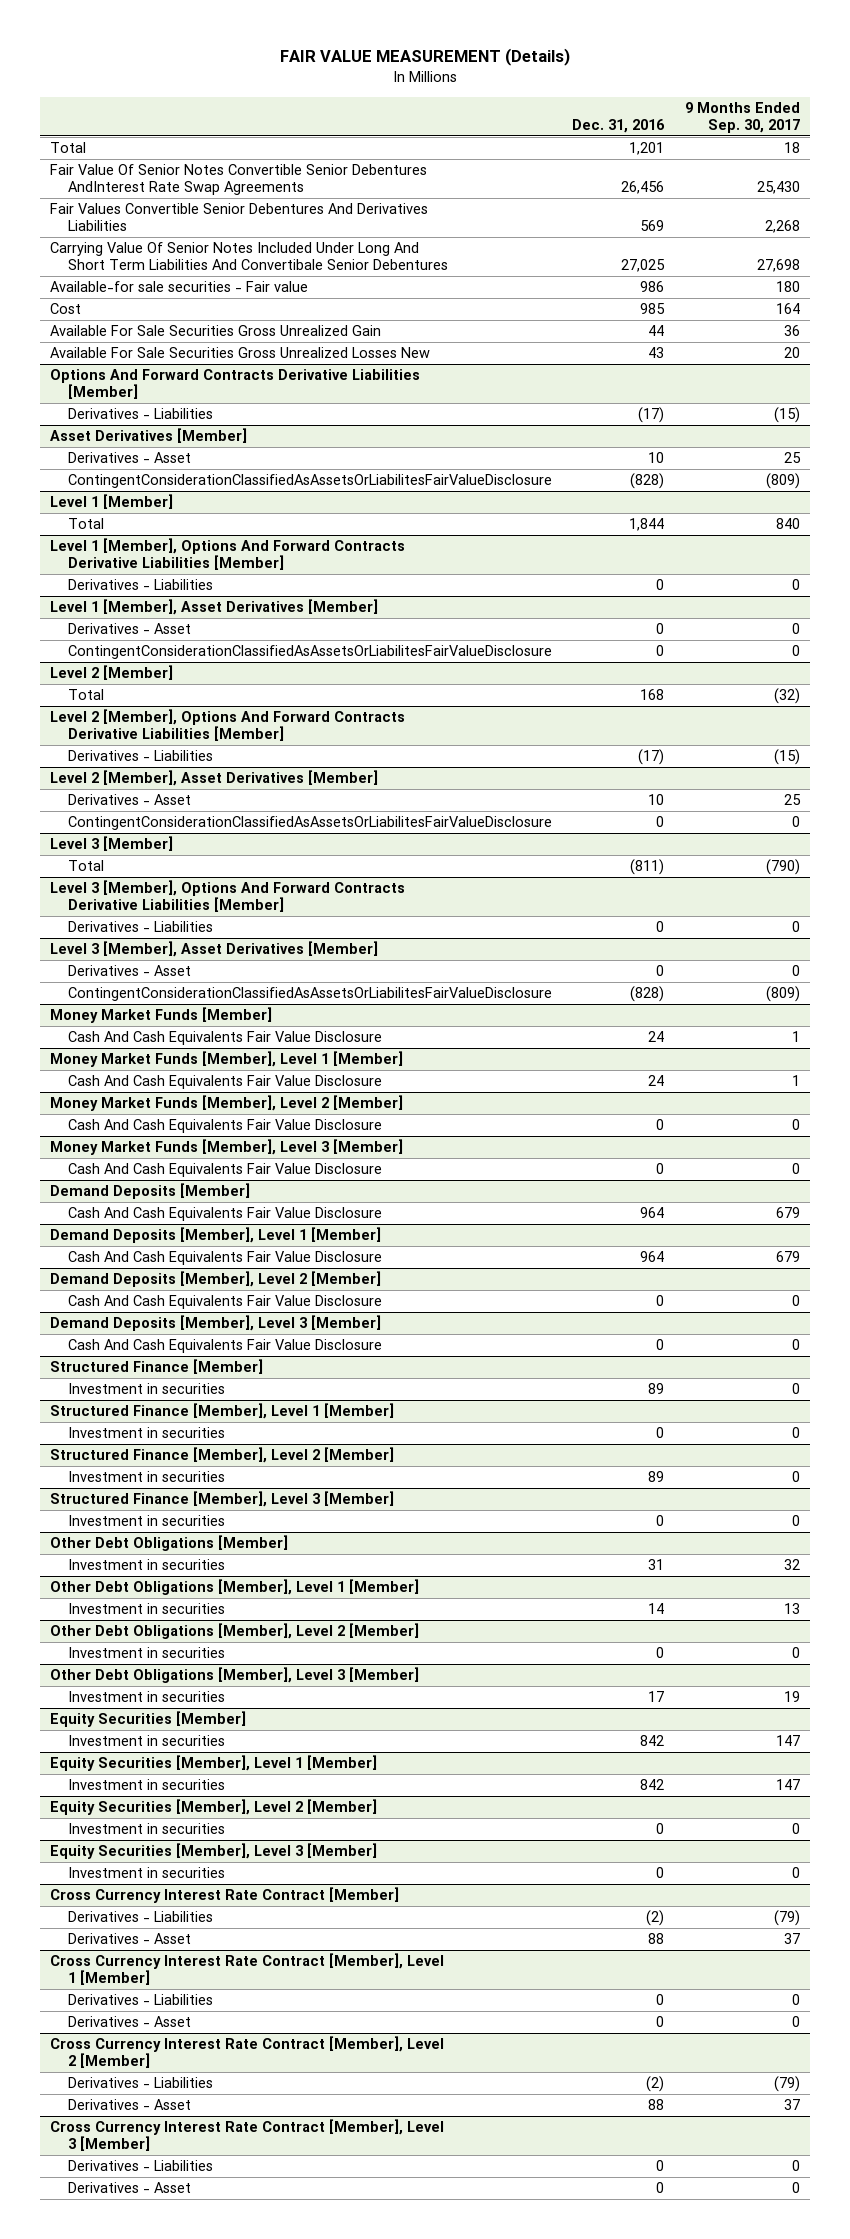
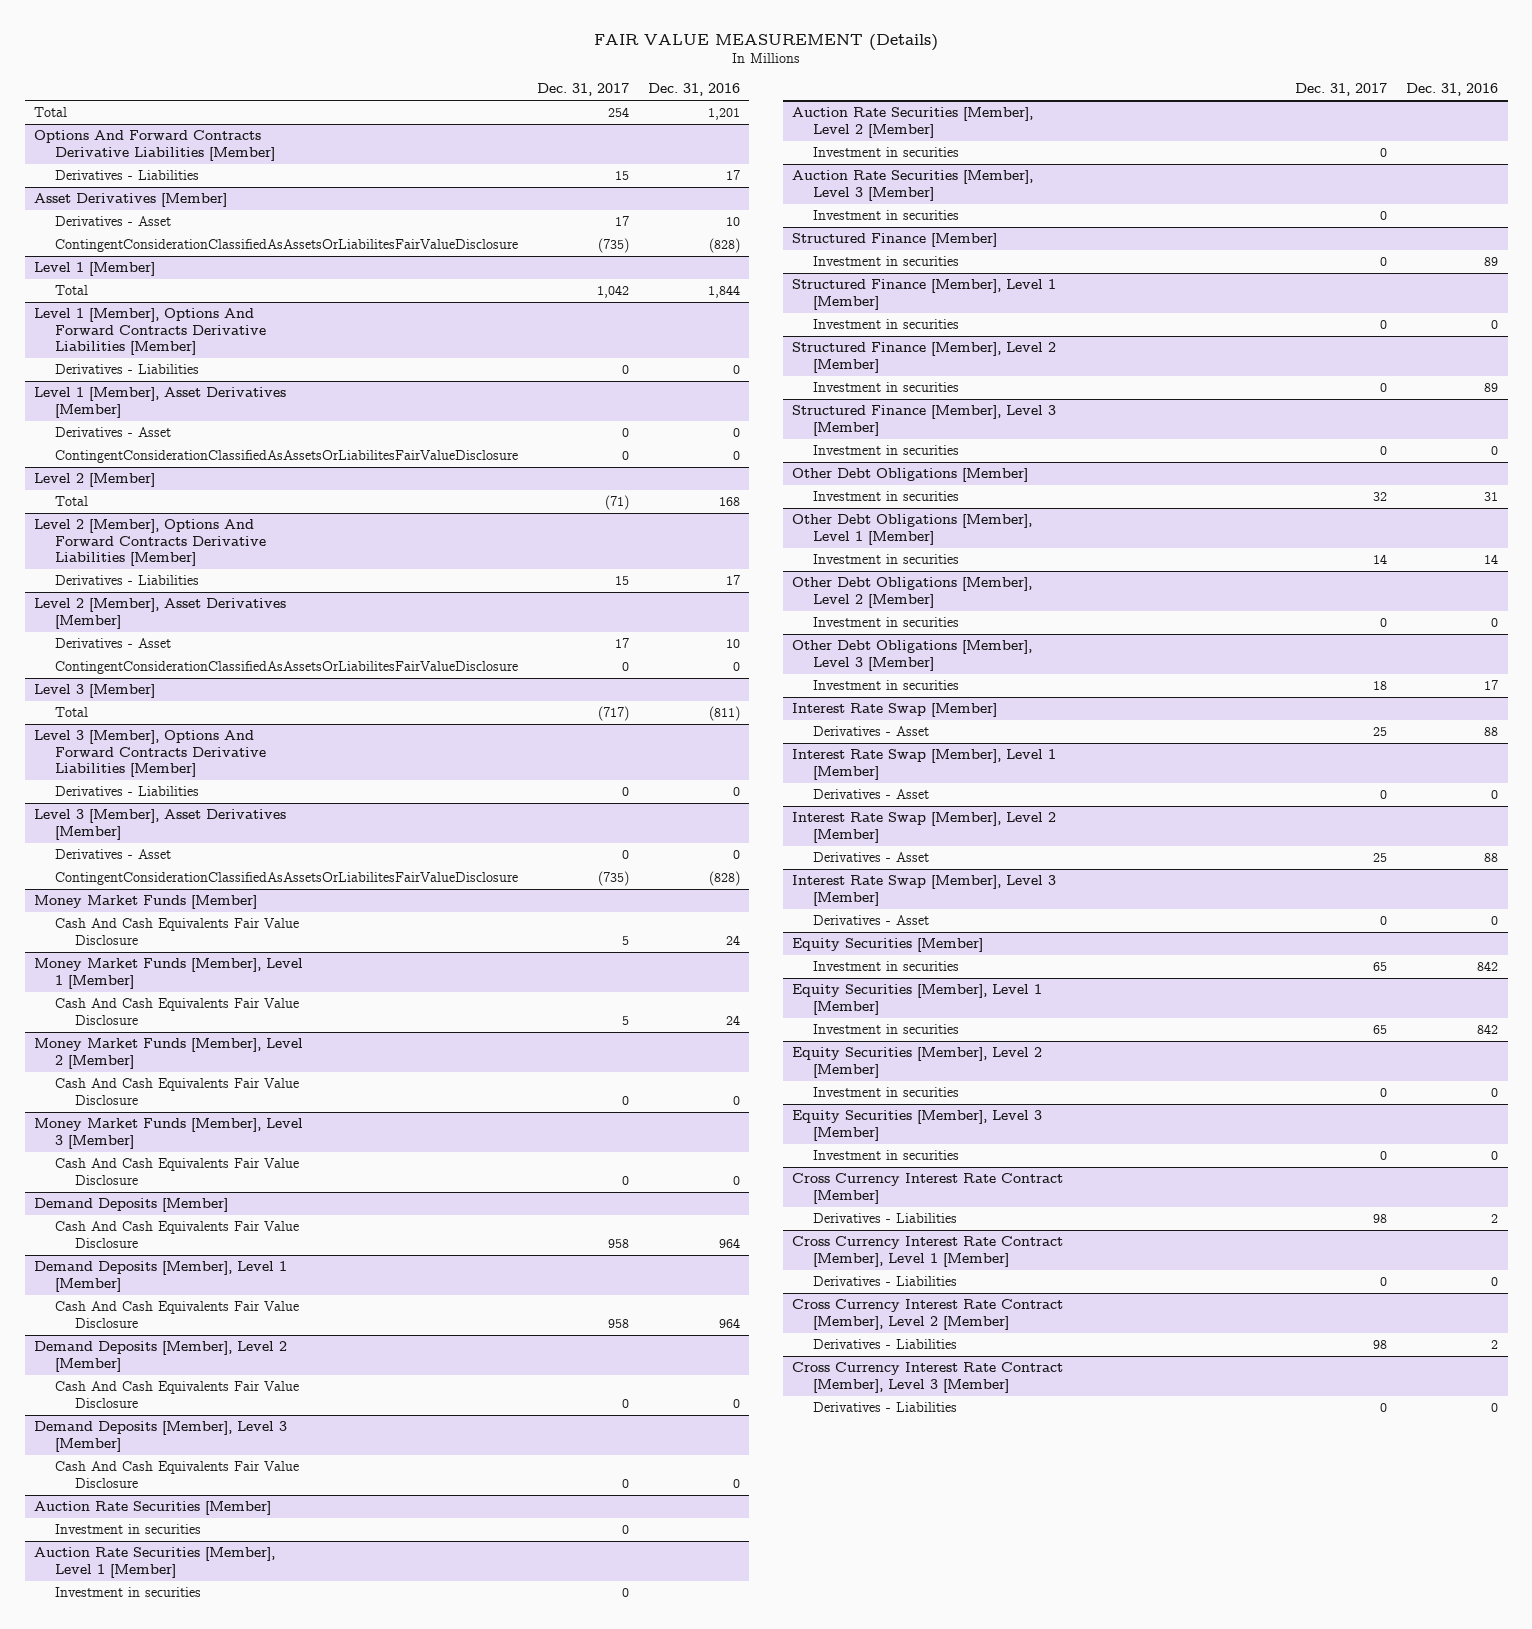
- | Dec. 31, 2016 | 9 Months Ended Sep. 30, 2017
+ | Dec. 31, 2017 | Dec. 31, 2016
- Fair Value Of Senior Notes Convertible Senior Debentures AndInterest Rate Swap Agreements | 26,456 | 25,430
- Fair Values Convertible Senior Debentures And Derivatives Liabilities | 569 | 2,268
- Carrying Value Of Senior Notes Included Under Long And Short Term Liabilities And Convertibale Senior Debentures | 27,025 | 27,698
- Available-for sale securities - Fair value | 986 | 180
- Cost | 985 | 164
- Available For Sale Securities Gross Unrealized Gain | 44 | 36
- Available For Sale Securities Gross Unrealized Losses New | 43 | 20
@ Options And Forward Contracts Derivative Liabilities [Member]
- Derivatives - Liabilities | (17) | (15)
+ Derivatives - Liabilities | 15 | 17
@ Level 2 [Member], Options And Forward Contracts Derivative Liabilities [Member]
- Derivatives - Liabilities | (17) | (15)
+ Derivatives - Liabilities | 15 | 17
+ Auction Rate Securities [Member]
+ Investment in securities | 0 |
+ Auction Rate Securities [Member], Level 1 [Member]
+ Investment in securities | 0 |
+ Auction Rate Securities [Member], Level 2 [Member]
+ Investment in securities | 0 |
+ Auction Rate Securities [Member], Level 3 [Member]
+ Investment in securities | 0 |
+ Interest Rate Swap [Member]
+ Derivatives - Asset | 25 | 88
+ Interest Rate Swap [Member], Level 1 [Member]
+ Derivatives - Asset | 0 | 0
+ Interest Rate Swap [Member], Level 2 [Member]
+ Derivatives - Asset | 25 | 88
+ Interest Rate Swap [Member], Level 3 [Member]
+ Derivatives - Asset | 0 | 0
@ Cross Currency Interest Rate Contract [Member]
- Derivatives - Liabilities | (2) | (79)
- Derivatives - Asset | 88 | 37
+ Derivatives - Liabilities | 98 | 2
@ Cross Currency Interest Rate Contract [Member], Level 1 [Member]
- Derivatives - Asset | 0 | 0
@ Cross Currency Interest Rate Contract [Member], Level 2 [Member]
- Derivatives - Liabilities | (2) | (79)
- Derivatives - Asset | 88 | 37
+ Derivatives - Liabilities | 98 | 2
@ Cross Currency Interest Rate Contract [Member], Level 3 [Member]
- Derivatives - Asset | 0 | 0

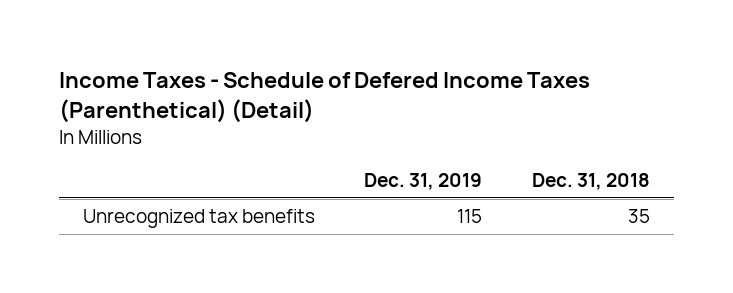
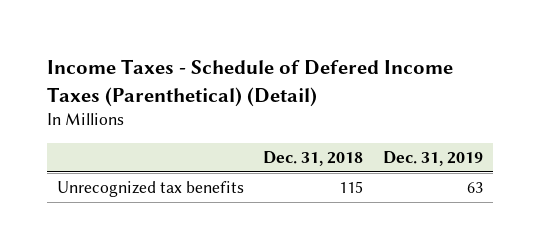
- | Dec. 31, 2019 | Dec. 31, 2018
+ | Dec. 31, 2018 | Dec. 31, 2019
- Unrecognized tax benefits | 115 | 35
+ Unrecognized tax benefits | 115 | 63

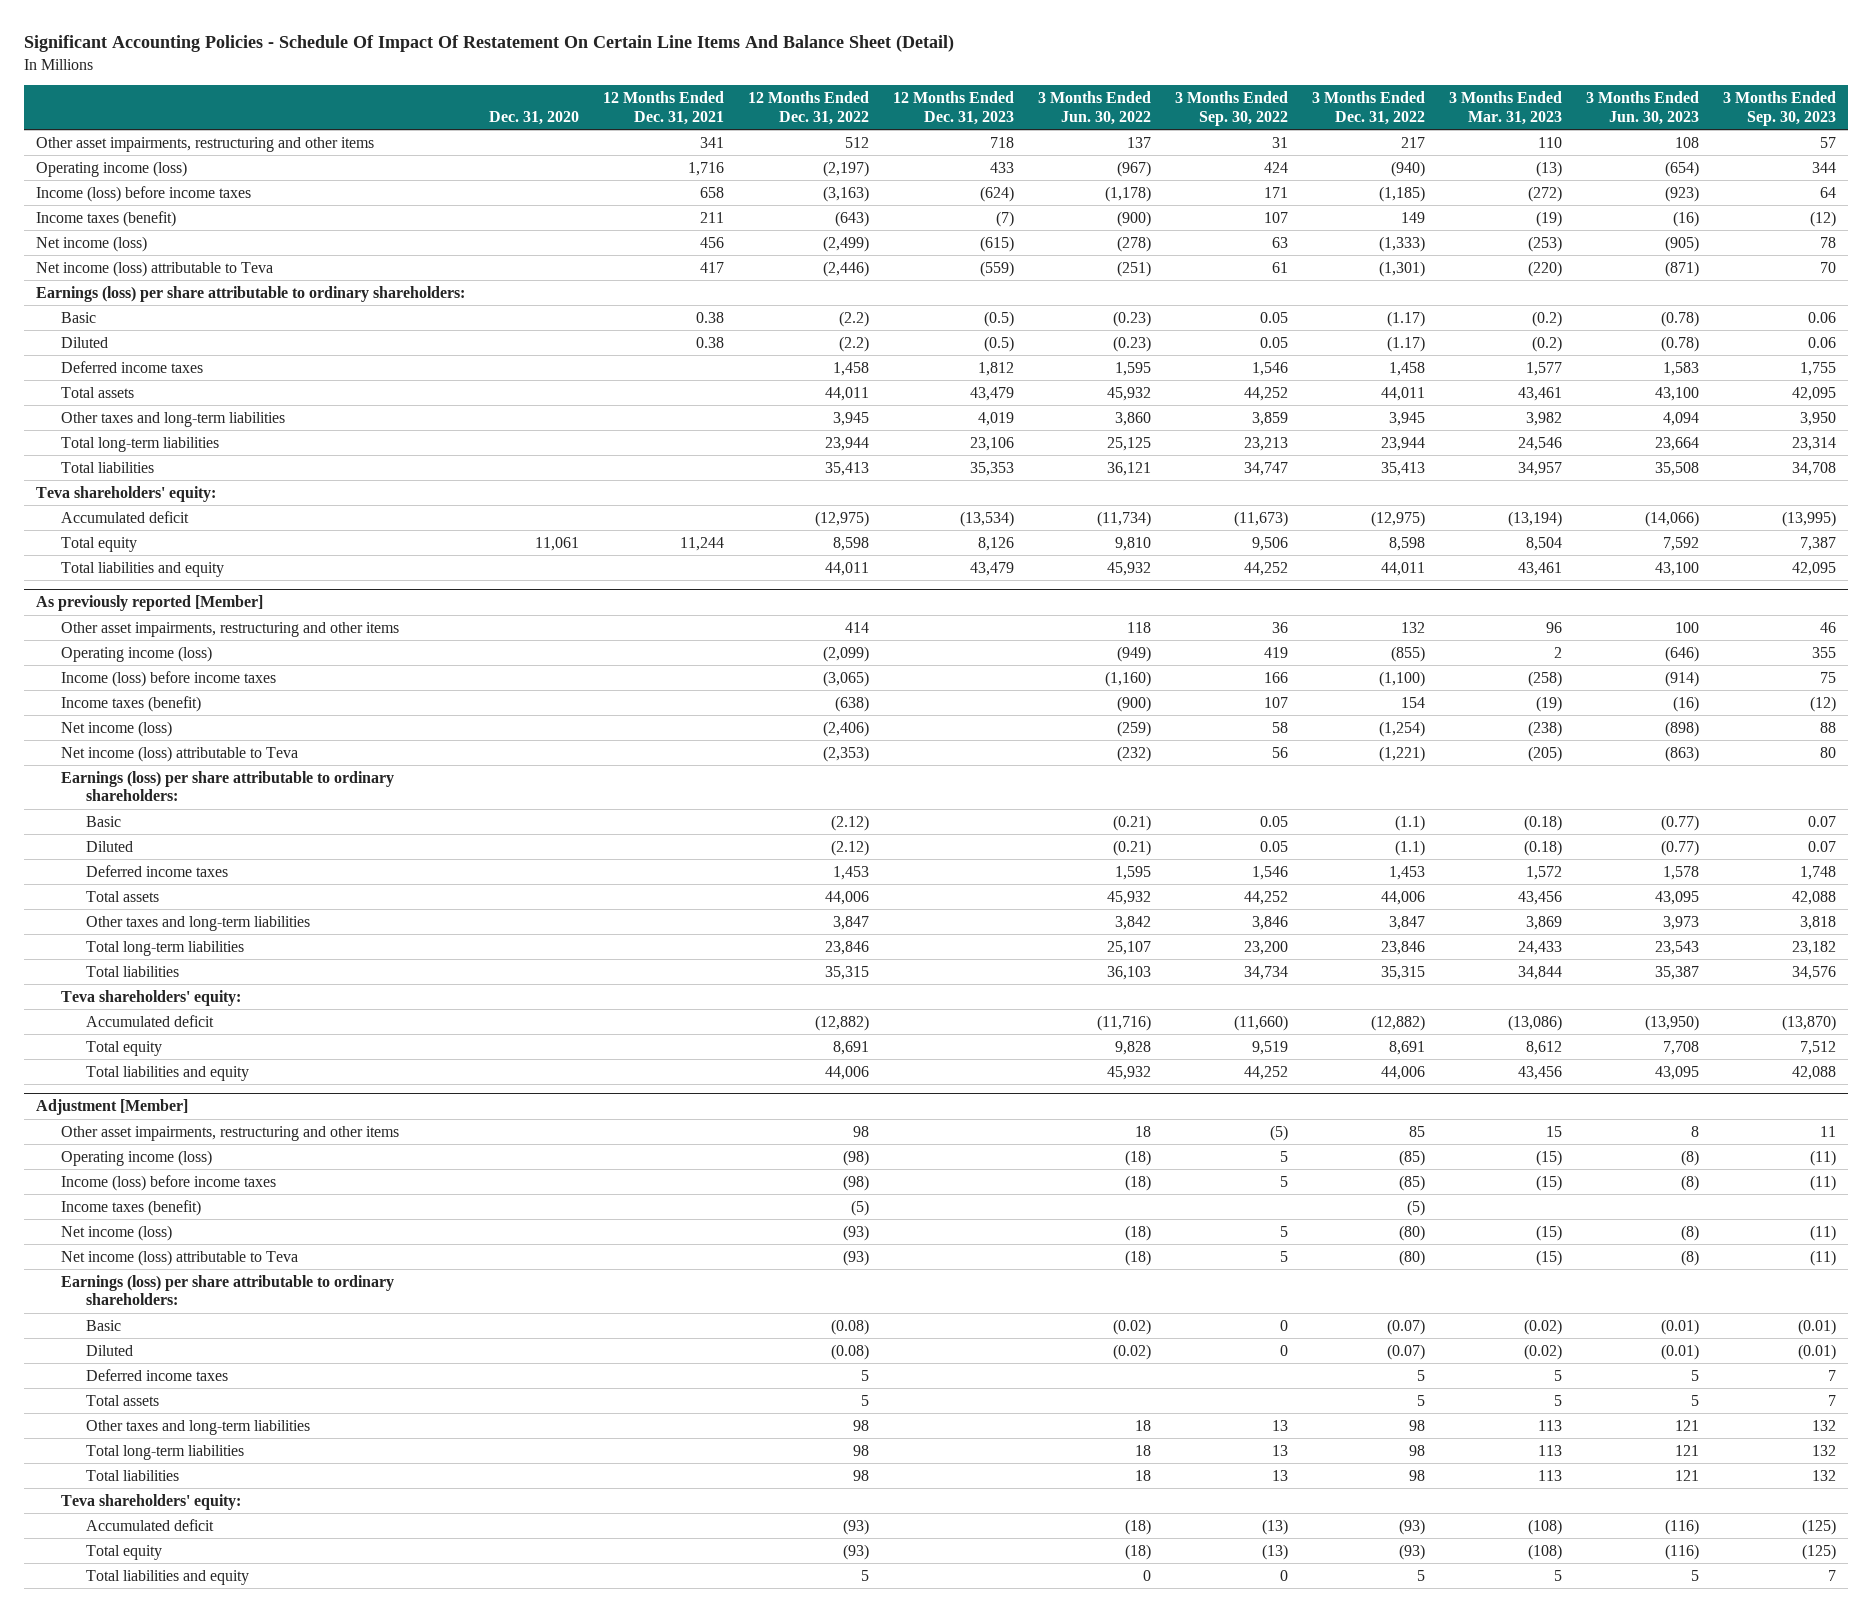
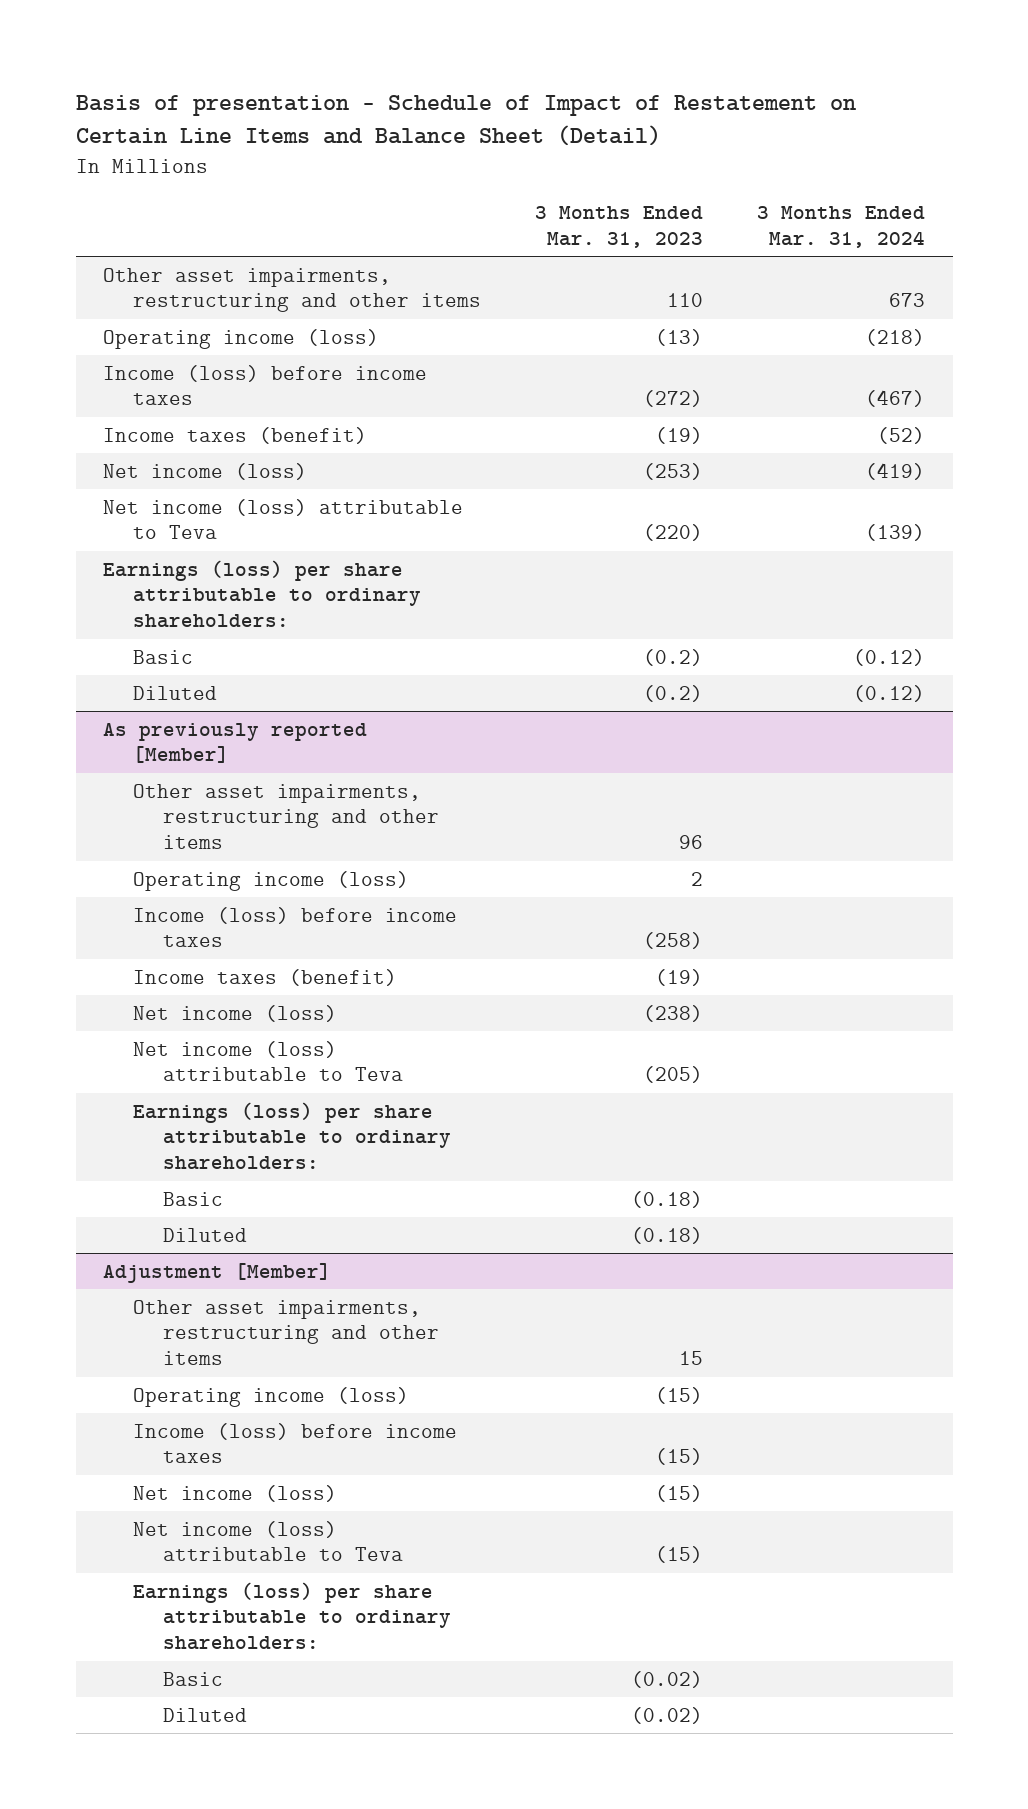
- Significant Accounting Policies - Schedule Of Impact Of Restatement On Certain Line Items And Balance Sheet (Detail)
+ Basis of presentation - Schedule of Impact of Restatement on Certain Line Items and Balance Sheet (Detail)
- | Dec. 31, 2020 | 12 Months Ended Dec. 31, 2021 | 12 Months Ended Dec. 31, 2022 | 12 Months Ended Dec. 31, 2023 | 3 Months Ended Jun. 30, 2022 | 3 Months Ended Sep. 30, 2022 | 3 Months Ended Dec. 31, 2022 | 3 Months Ended Mar. 31, 2023 | 3 Months Ended Jun. 30, 2023 | 3 Months Ended Sep. 30, 2023
+ | 3 Months Ended Mar. 31, 2023 | 3 Months Ended Mar. 31, 2024
- Deferred income taxes | | | 1,458 | 1,812 | 1,595 | 1,546 | 1,458 | 1,577 | 1,583 | 1,755
- Total assets | | | 44,011 | 43,479 | 45,932 | 44,252 | 44,011 | 43,461 | 43,100 | 42,095
- Other taxes and long-term liabilities | | | 3,945 | 4,019 | 3,860 | 3,859 | 3,945 | 3,982 | 4,094 | 3,950
- Total long-term liabilities | | | 23,944 | 23,106 | 25,125 | 23,213 | 23,944 | 24,546 | 23,664 | 23,314
- Total liabilities | | | 35,413 | 35,353 | 36,121 | 34,747 | 35,413 | 34,957 | 35,508 | 34,708
- Teva shareholders' equity:
- Accumulated deficit | | | (12,975) | (13,534) | (11,734) | (11,673) | (12,975) | (13,194) | (14,066) | (13,995)
- Total equity | 11,061 | 11,244 | 8,598 | 8,126 | 9,810 | 9,506 | 8,598 | 8,504 | 7,592 | 7,387
- Total liabilities and equity | | | 44,011 | 43,479 | 45,932 | 44,252 | 44,011 | 43,461 | 43,100 | 42,095
@ As previously reported [Member]
- Deferred income taxes | | | 1,453 | | 1,595 | 1,546 | 1,453 | 1,572 | 1,578 | 1,748
- Total assets | | | 44,006 | | 45,932 | 44,252 | 44,006 | 43,456 | 43,095 | 42,088
- Other taxes and long-term liabilities | | | 3,847 | | 3,842 | 3,846 | 3,847 | 3,869 | 3,973 | 3,818
- Total long-term liabilities | | | 23,846 | | 25,107 | 23,200 | 23,846 | 24,433 | 23,543 | 23,182
- Total liabilities | | | 35,315 | | 36,103 | 34,734 | 35,315 | 34,844 | 35,387 | 34,576
- Teva shareholders' equity:
- Accumulated deficit | | | (12,882) | | (11,716) | (11,660) | (12,882) | (13,086) | (13,950) | (13,870)
- Total equity | | | 8,691 | | 9,828 | 9,519 | 8,691 | 8,612 | 7,708 | 7,512
- Total liabilities and equity | | | 44,006 | | 45,932 | 44,252 | 44,006 | 43,456 | 43,095 | 42,088
@ Adjustment [Member]
- Income taxes (benefit) | | | (5) | | | | (5) | | |
- Deferred income taxes | | | 5 | | | | 5 | 5 | 5 | 7
- Total assets | | | 5 | | | | 5 | 5 | 5 | 7
- Other taxes and long-term liabilities | | | 98 | | 18 | 13 | 98 | 113 | 121 | 132
- Total long-term liabilities | | | 98 | | 18 | 13 | 98 | 113 | 121 | 132
- Total liabilities | | | 98 | | 18 | 13 | 98 | 113 | 121 | 132
- Teva shareholders' equity:
- Accumulated deficit | | | (93) | | (18) | (13) | (93) | (108) | (116) | (125)
- Total equity | | | (93) | | (18) | (13) | (93) | (108) | (116) | (125)
- Total liabilities and equity | | | 5 | | 0 | 0 | 5 | 5 | 5 | 7

